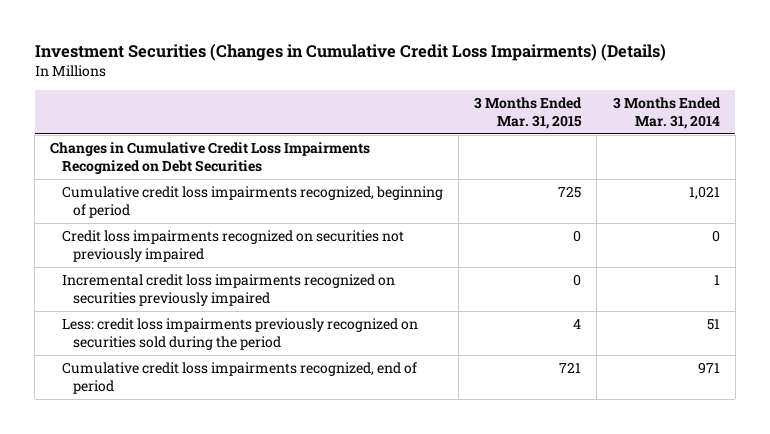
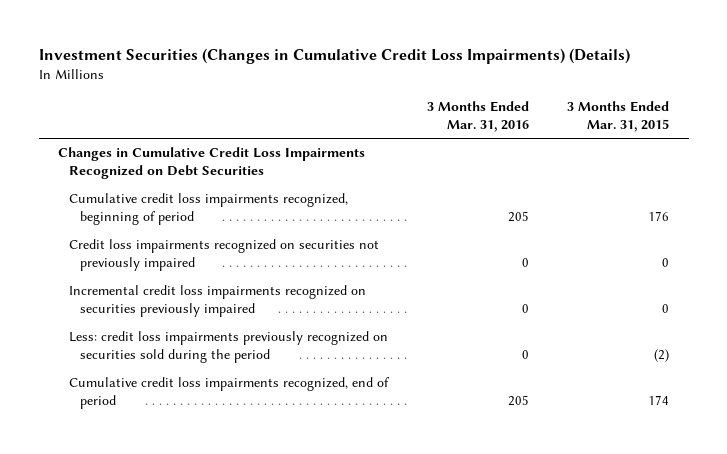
- | 3 Months Ended Mar. 31, 2015 | 3 Months Ended Mar. 31, 2014
+ | 3 Months Ended Mar. 31, 2016 | 3 Months Ended Mar. 31, 2015
- Cumulative credit loss impairments recognized, beginning of period | 725 | 1,021
+ Cumulative credit loss impairments recognized, beginning of period | 205 | 176
- Less: credit loss impairments previously recognized on securities sold during the period | 4 | 51
- Cumulative credit loss impairments recognized, end of period | 721 | 971
+ Less: credit loss impairments previously recognized on securities sold during the period | 0 | (2)
+ Cumulative credit loss impairments recognized, end of period | 205 | 174

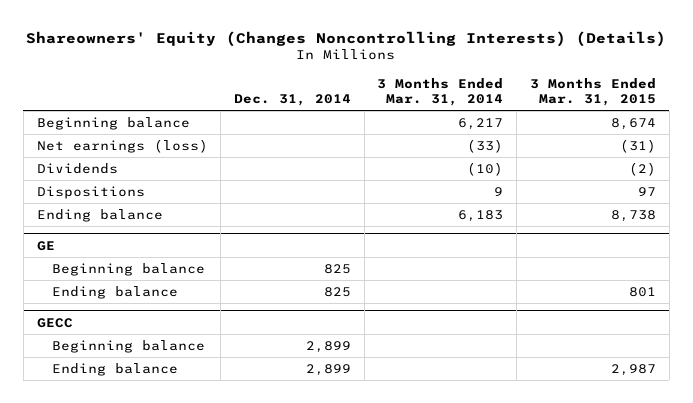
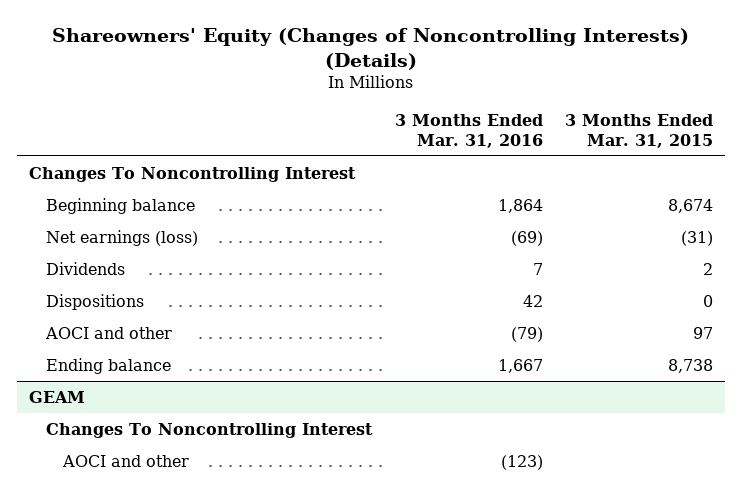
- Shareowners' Equity (Changes Noncontrolling Interests) (Details)
+ Shareowners' Equity (Changes of Noncontrolling Interests) (Details)
- | Dec. 31, 2014 | 3 Months Ended Mar. 31, 2014 | 3 Months Ended Mar. 31, 2015
+ | 3 Months Ended Mar. 31, 2016 | 3 Months Ended Mar. 31, 2015
+ Changes To Noncontrolling Interest
- Dividends | | (10) | (2)
- Dispositions | | 9 | 97
+ Dividends | 7 | 2
+ Dispositions | 42 | 0
+ AOCI and other | (79) | 97
- GE
- Beginning balance | 825 | |
- Ending balance | 825 | | 801
- GECC
- Beginning balance | 2,899 | |
- Ending balance | 2,899 | | 2,987
+ GEAM
+ Changes To Noncontrolling Interest
+ AOCI and other | (123) |

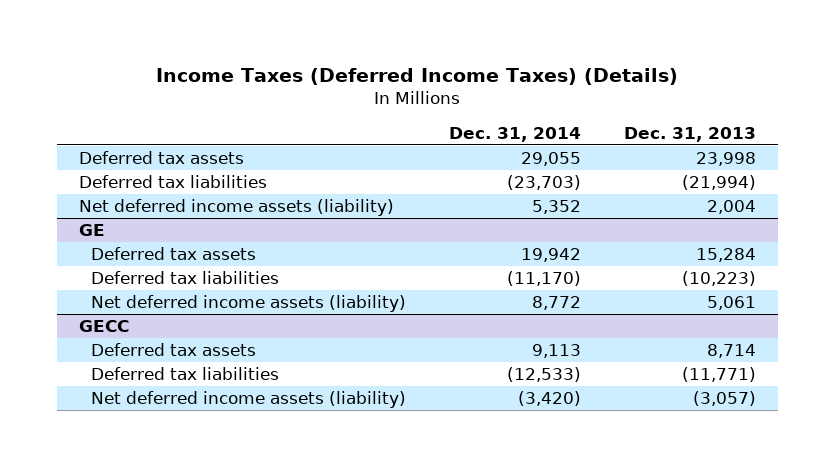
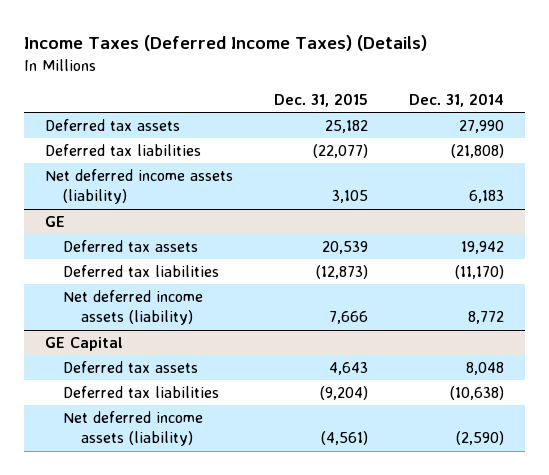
- | Dec. 31, 2014 | Dec. 31, 2013
+ | Dec. 31, 2015 | Dec. 31, 2014
- Deferred tax assets | 29,055 | 23,998
- Deferred tax liabilities | (23,703) | (21,994)
- Net deferred income assets (liability) | 5,352 | 2,004
+ Deferred tax assets | 25,182 | 27,990
+ Deferred tax liabilities | (22,077) | (21,808)
+ Net deferred income assets (liability) | 3,105 | 6,183
- GECC
- Deferred tax assets | 9,113 | 8,714
- Deferred tax liabilities | (12,533) | (11,771)
- Net deferred income assets (liability) | (3,420) | (3,057)
+ GE Capital
+ Deferred tax assets | 4,643 | 8,048
+ Deferred tax liabilities | (9,204) | (10,638)
+ Net deferred income assets (liability) | (4,561) | (2,590)

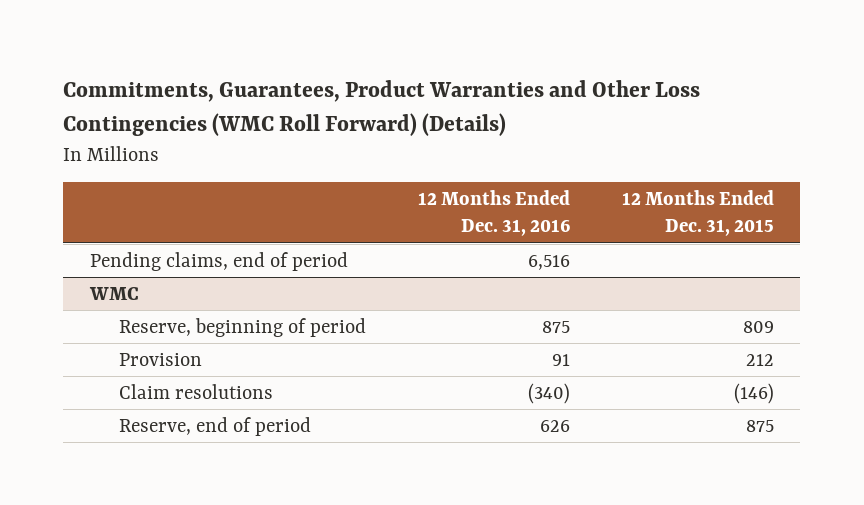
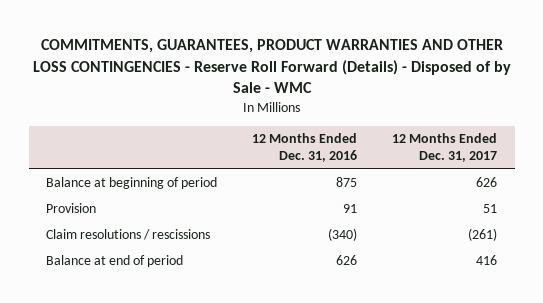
- Commitments, Guarantees, Product Warranties and Other Loss Contingencies (WMC Roll Forward) (Details)
+ COMMITMENTS, GUARANTEES, PRODUCT WARRANTIES AND OTHER LOSS CONTINGENCIES - Reserve Roll Forward (Details) - Disposed of by Sale - WMC
- | 12 Months Ended Dec. 31, 2016 | 12 Months Ended Dec. 31, 2015
+ | 12 Months Ended Dec. 31, 2016 | 12 Months Ended Dec. 31, 2017
- Pending claims, end of period | 6,516 |
- WMC
- Reserve, beginning of period | 875 | 809
+ Balance at beginning of period | 875 | 626
- Claim resolutions | (340) | (146)
- Reserve, end of period | 626 | 875
+ Claim resolutions / rescissions | (340) | (261)
+ Balance at end of period | 626 | 416

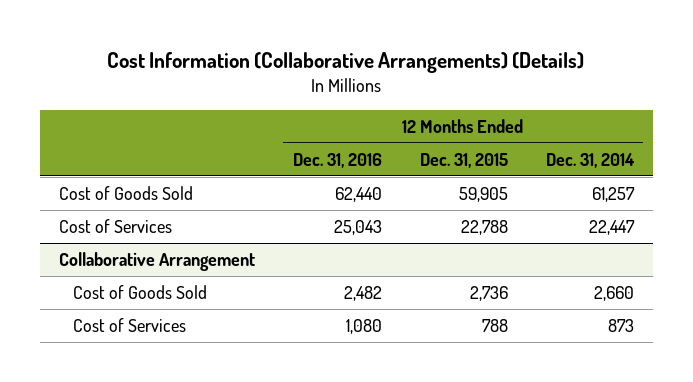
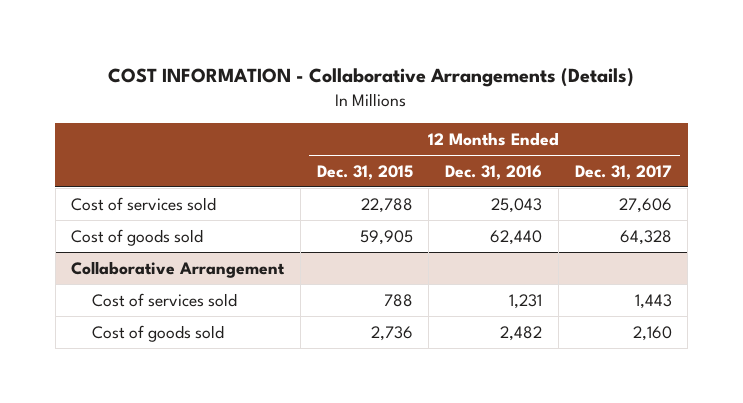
- Cost Information (Collaborative Arrangements) (Details)
+ COST INFORMATION - Collaborative Arrangements (Details)
- | 12 Months Ended Dec. 31, 2016 | 12 Months Ended Dec. 31, 2015 | 12 Months Ended Dec. 31, 2014
+ | 12 Months Ended Dec. 31, 2015 | 12 Months Ended Dec. 31, 2016 | 12 Months Ended Dec. 31, 2017
- Cost of Goods Sold | 62,440 | 59,905 | 61,257
- Cost of Services | 25,043 | 22,788 | 22,447
+ Cost of services sold | 22,788 | 25,043 | 27,606
+ Cost of goods sold | 59,905 | 62,440 | 64,328
@ Collaborative Arrangement
- Cost of Goods Sold | 2,482 | 2,736 | 2,660
- Cost of Services | 1,080 | 788 | 873
+ Cost of services sold | 788 | 1,231 | 1,443
+ Cost of goods sold | 2,736 | 2,482 | 2,160

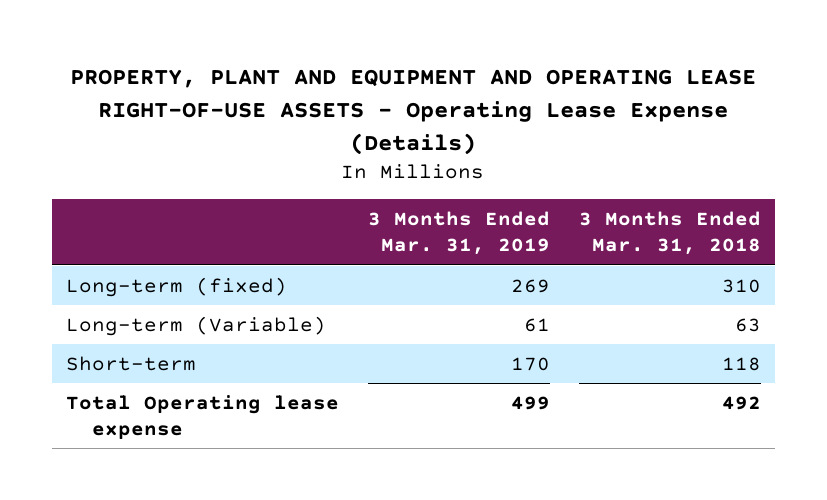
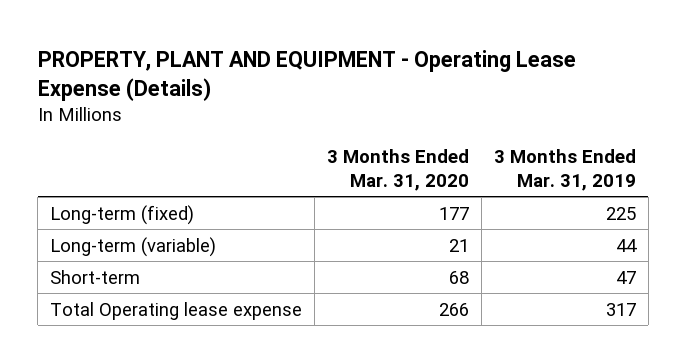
- PROPERTY, PLANT AND EQUIPMENT AND OPERATING LEASE RIGHT-OF-USE ASSETS - Operating Lease Expense (Details)
+ PROPERTY, PLANT AND EQUIPMENT - Operating Lease Expense (Details)
- | 3 Months Ended Mar. 31, 2019 | 3 Months Ended Mar. 31, 2018
+ | 3 Months Ended Mar. 31, 2020 | 3 Months Ended Mar. 31, 2019
- Long-term (fixed) | 269 | 310
- Long-term (Variable) | 61 | 63
- Short-term | 170 | 118
- Total Operating lease expense | 499 | 492
+ Long-term (fixed) | 177 | 225
+ Long-term (variable) | 21 | 44
+ Short-term | 68 | 47
+ Total Operating lease expense | 266 | 317

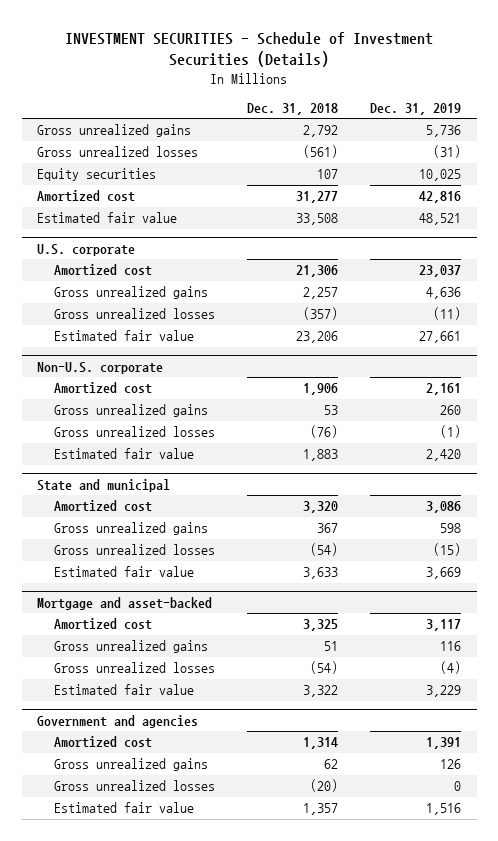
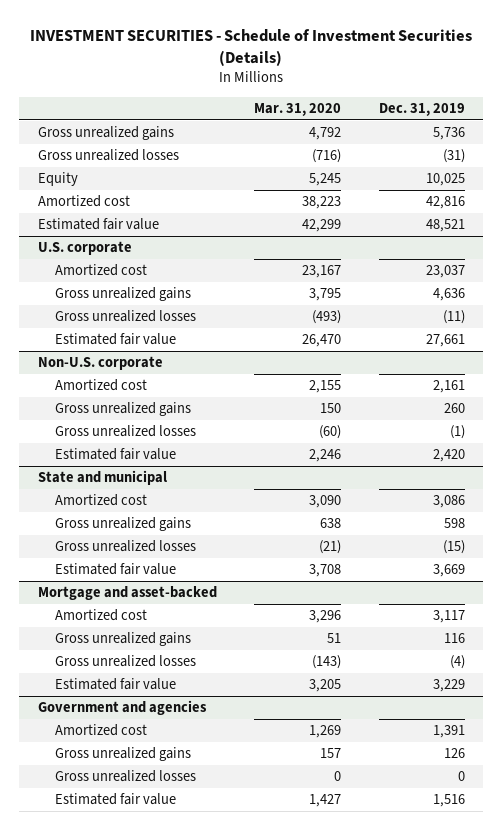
- | Dec. 31, 2018 | Dec. 31, 2019
+ | Mar. 31, 2020 | Dec. 31, 2019
- Equity securities | 107 | 10,025
+ Equity | 5,245 | 10,025

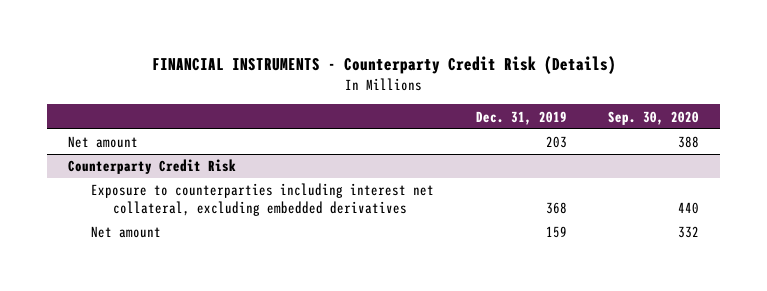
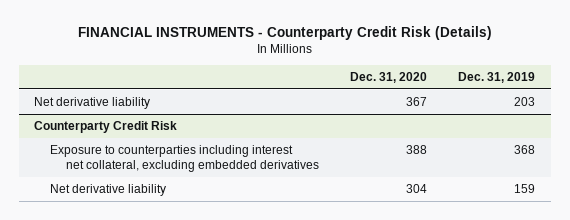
- | Dec. 31, 2019 | Sep. 30, 2020
+ | Dec. 31, 2020 | Dec. 31, 2019
- Net amount | 203 | 388
+ Net derivative liability | 367 | 203
@ Counterparty Credit Risk
- Net amount | 159 | 332
+ Net derivative liability | 304 | 159

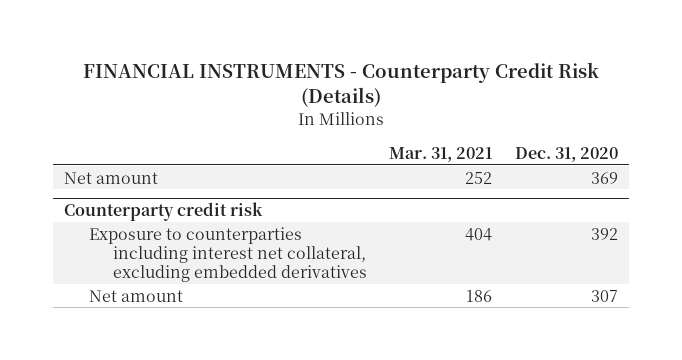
- | Dec. 31, 2020 | Dec. 31, 2019
+ | Mar. 31, 2021 | Dec. 31, 2020
- Net derivative liability | 367 | 203
- Counterparty Credit Risk
- Exposure to counterparties including interest net collateral, excluding embedded derivatives | 388 | 368
- Net derivative liability | 304 | 159
+ Net amount | 252 | 369
+ Counterparty credit risk
+ Exposure to counterparties including interest net collateral, excluding embedded derivatives | 404 | 392
+ Net amount | 186 | 307

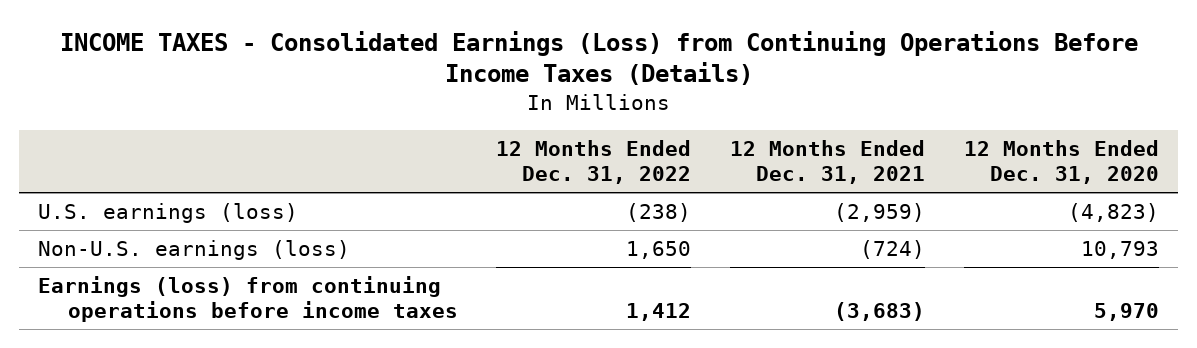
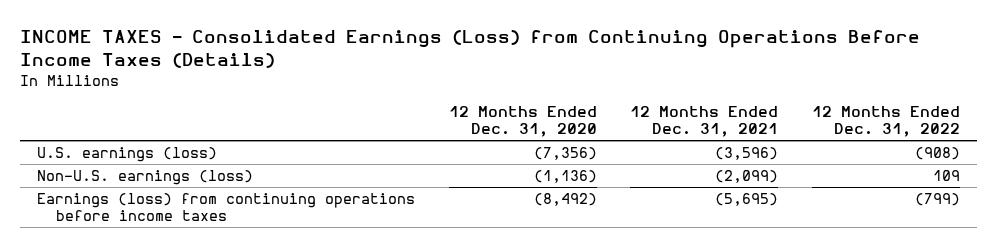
- | 12 Months Ended Dec. 31, 2022 | 12 Months Ended Dec. 31, 2021 | 12 Months Ended Dec. 31, 2020
+ | 12 Months Ended Dec. 31, 2020 | 12 Months Ended Dec. 31, 2021 | 12 Months Ended Dec. 31, 2022
- U.S. earnings (loss) | (238) | (2,959) | (4,823)
- Non-U.S. earnings (loss) | 1,650 | (724) | 10,793
- Earnings (loss) from continuing operations before income taxes | 1,412 | (3,683) | 5,970
+ U.S. earnings (loss) | (7,356) | (3,596) | (908)
+ Non-U.S. earnings (loss) | (1,136) | (2,099) | 109
+ Earnings (loss) from continuing operations before income taxes | (8,492) | (5,695) | (799)

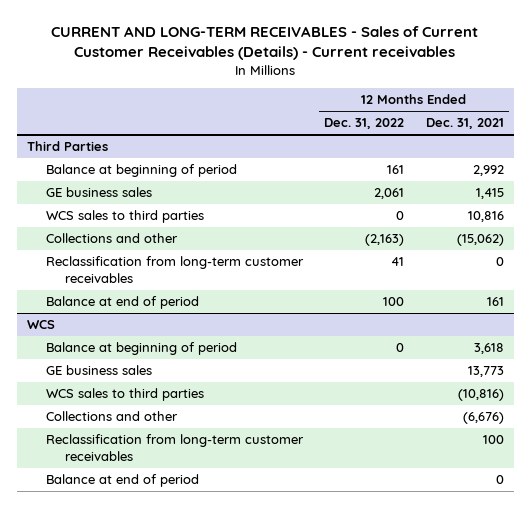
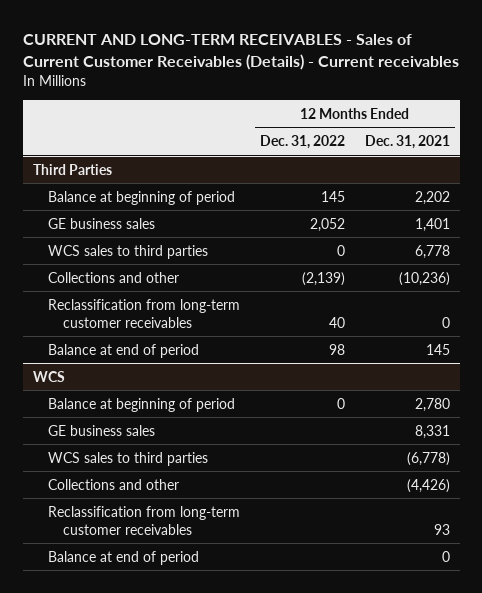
@ Third Parties
- Balance at beginning of period | 161 | 2,992
- GE business sales | 2,061 | 1,415
- WCS sales to third parties | 0 | 10,816
- Collections and other | (2,163) | (15,062)
- Reclassification from long-term customer receivables | 41 | 0
- Balance at end of period | 100 | 161
+ Balance at beginning of period | 145 | 2,202
+ GE business sales | 2,052 | 1,401
+ WCS sales to third parties | 0 | 6,778
+ Collections and other | (2,139) | (10,236)
+ Reclassification from long-term customer receivables | 40 | 0
+ Balance at end of period | 98 | 145
@ WCS
- Balance at beginning of period | 0 | 3,618
- GE business sales | | 13,773
- WCS sales to third parties | | (10,816)
- Collections and other | | (6,676)
- Reclassification from long-term customer receivables | | 100
+ Balance at beginning of period | 0 | 2,780
+ GE business sales | | 8,331
+ WCS sales to third parties | | (6,778)
+ Collections and other | | (4,426)
+ Reclassification from long-term customer receivables | | 93

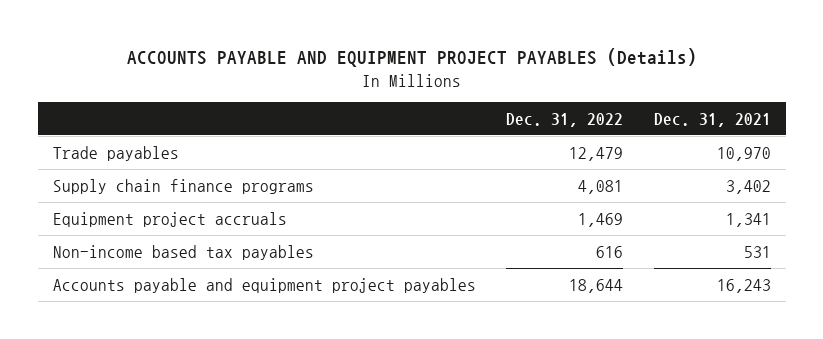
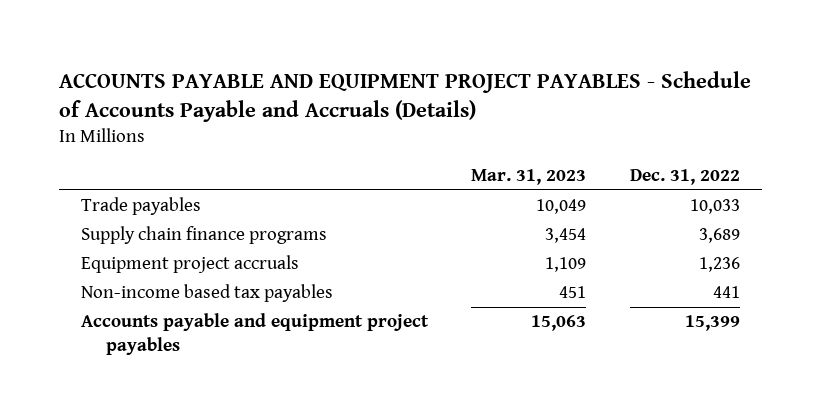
- ACCOUNTS PAYABLE AND EQUIPMENT PROJECT PAYABLES (Details)
+ ACCOUNTS PAYABLE AND EQUIPMENT PROJECT PAYABLES - Schedule of Accounts Payable and Accruals (Details)
- | Dec. 31, 2022 | Dec. 31, 2021
+ | Mar. 31, 2023 | Dec. 31, 2022
- Trade payables | 12,479 | 10,970
- Supply chain finance programs | 4,081 | 3,402
- Equipment project accruals | 1,469 | 1,341
- Non-income based tax payables | 616 | 531
- Accounts payable and equipment project payables | 18,644 | 16,243
+ Trade payables | 10,049 | 10,033
+ Supply chain finance programs | 3,454 | 3,689
+ Equipment project accruals | 1,109 | 1,236
+ Non-income based tax payables | 451 | 441
+ Accounts payable and equipment project payables | 15,063 | 15,399

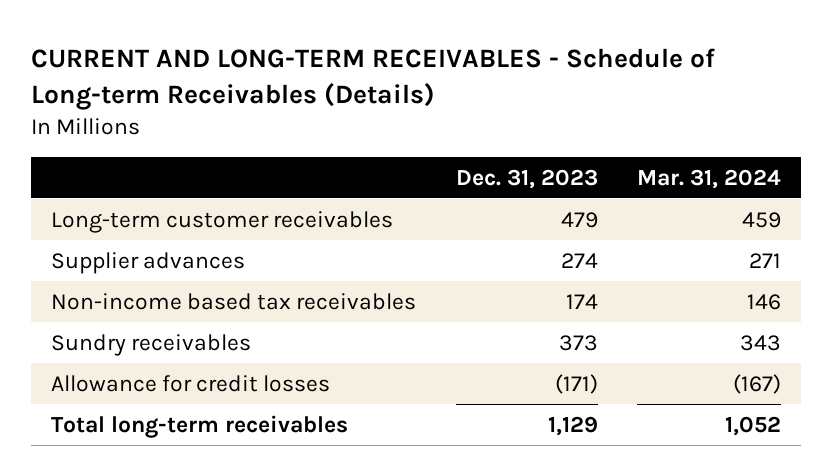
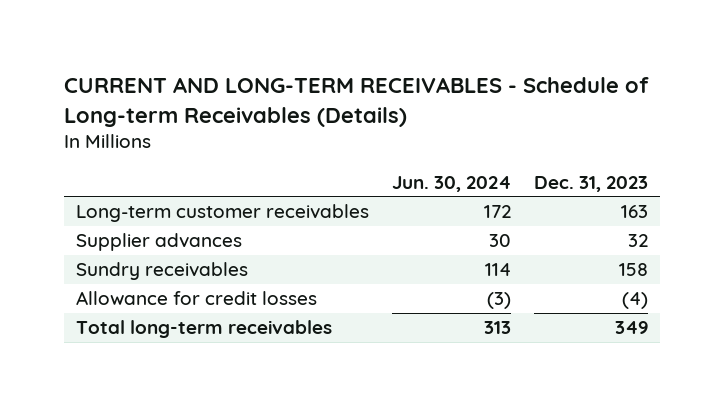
- | Dec. 31, 2023 | Mar. 31, 2024
+ | Jun. 30, 2024 | Dec. 31, 2023
- Long-term customer receivables | 479 | 459
- Supplier advances | 274 | 271
- Non-income based tax receivables | 174 | 146
- Sundry receivables | 373 | 343
- Allowance for credit losses | (171) | (167)
- Total long-term receivables | 1,129 | 1,052
+ Long-term customer receivables | 172 | 163
+ Supplier advances | 30 | 32
+ Sundry receivables | 114 | 158
+ Allowance for credit losses | (3) | (4)
+ Total long-term receivables | 313 | 349

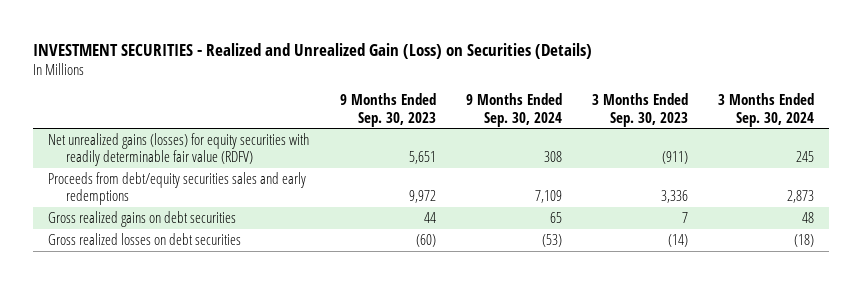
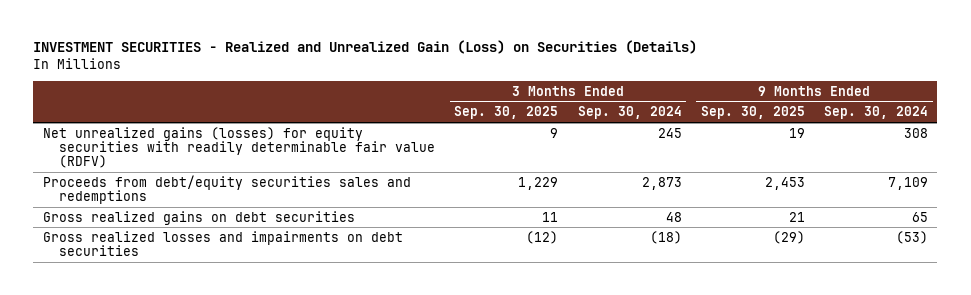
- | 9 Months Ended Sep. 30, 2023 | 9 Months Ended Sep. 30, 2024 | 3 Months Ended Sep. 30, 2023 | 3 Months Ended Sep. 30, 2024
+ | 3 Months Ended Sep. 30, 2025 | 3 Months Ended Sep. 30, 2024 | 9 Months Ended Sep. 30, 2025 | 9 Months Ended Sep. 30, 2024
- Proceeds from debt/equity securities sales and early redemptions | 9,972 | 7,109 | 3,336 | 2,873
+ Proceeds from debt/equity securities sales and redemptions | 1,229 | 2,873 | 2,453 | 7,109
- Gross realized losses on debt securities | (60) | (53) | (14) | (18)
+ Gross realized losses and impairments on debt securities | (12) | (18) | (29) | (53)

